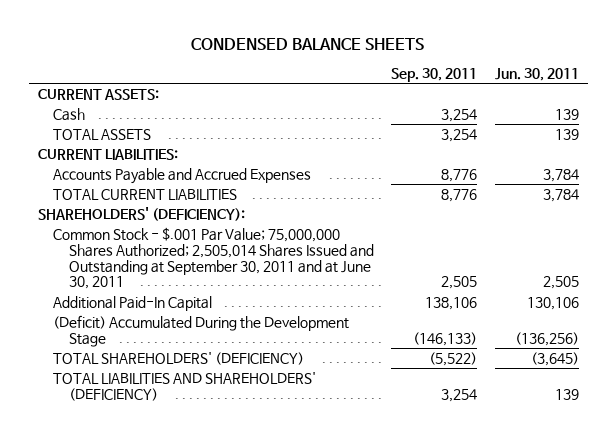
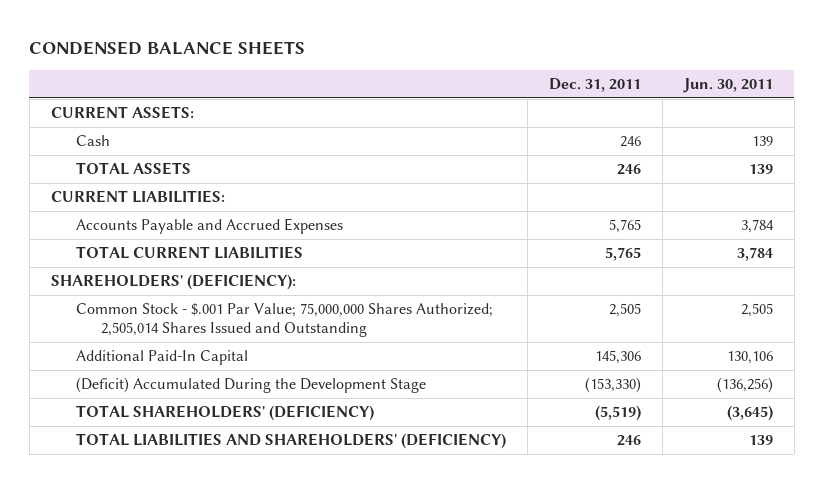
- | Sep. 30, 2011 | Jun. 30, 2011
+ | Dec. 31, 2011 | Jun. 30, 2011
- Common Stock - $.001 Par Value; 75,000,000 Shares Authorized; 2,505,014 Shares Issued and Outstanding at September 30, 2011 and at June 30, 2011 | 2,505 | 2,505
+ Common Stock - $.001 Par Value; 75,000,000 Shares Authorized; 2,505,014 Shares Issued and Outstanding | 2,505 | 2,505

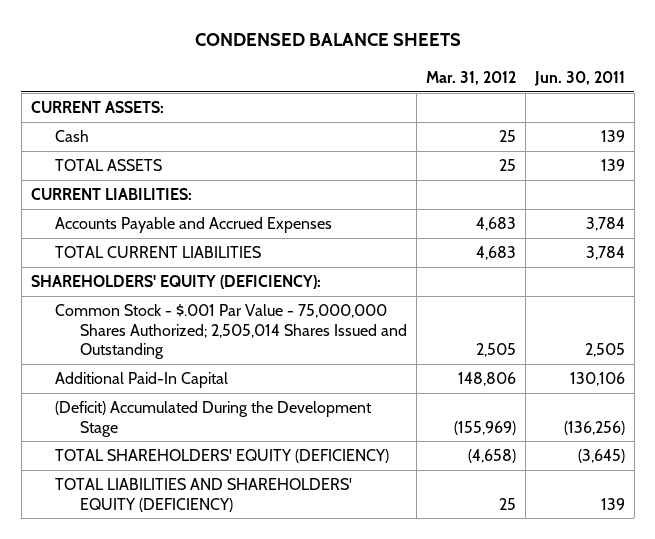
- | Dec. 31, 2011 | Jun. 30, 2011
+ | Mar. 31, 2012 | Jun. 30, 2011
- SHAREHOLDERS' (DEFICIENCY):
- Common Stock - $.001 Par Value; 75,000,000 Shares Authorized; 2,505,014 Shares Issued and Outstanding | 2,505 | 2,505
+ SHAREHOLDERS' EQUITY (DEFICIENCY):
+ Common Stock - $.001 Par Value - 75,000,000 Shares Authorized; 2,505,014 Shares Issued and Outstanding | 2,505 | 2,505
- TOTAL SHAREHOLDERS' (DEFICIENCY) | (5,519) | (3,645)
- TOTAL LIABILITIES AND SHAREHOLDERS' (DEFICIENCY) | 246 | 139
+ TOTAL SHAREHOLDERS' EQUITY (DEFICIENCY) | (4,658) | (3,645)
+ TOTAL LIABILITIES AND SHAREHOLDERS' EQUITY (DEFICIENCY) | 25 | 139

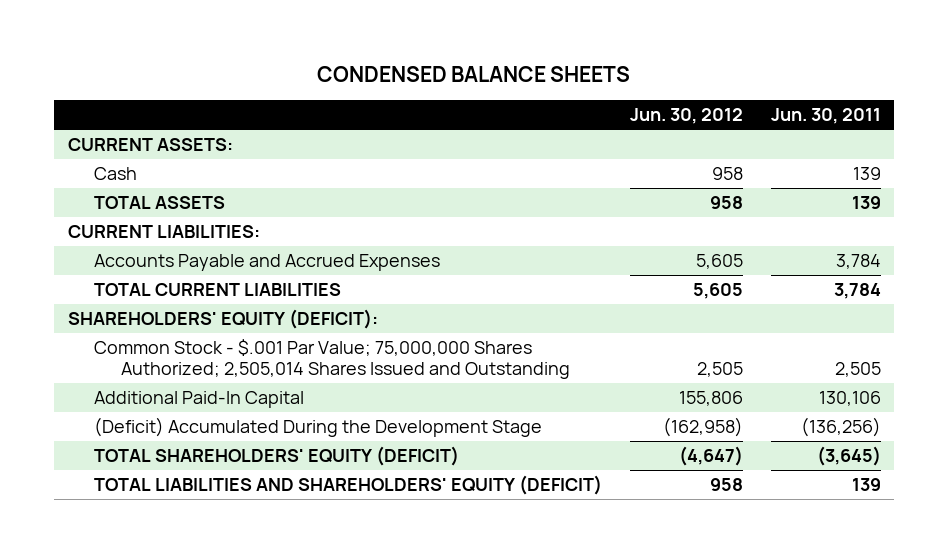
- | Mar. 31, 2012 | Jun. 30, 2011
+ | Jun. 30, 2012 | Jun. 30, 2011
- SHAREHOLDERS' EQUITY (DEFICIENCY):
- Common Stock - $.001 Par Value - 75,000,000 Shares Authorized; 2,505,014 Shares Issued and Outstanding | 2,505 | 2,505
+ SHAREHOLDERS' EQUITY (DEFICIT):
+ Common Stock - $.001 Par Value; 75,000,000 Shares Authorized; 2,505,014 Shares Issued and Outstanding | 2,505 | 2,505
- TOTAL SHAREHOLDERS' EQUITY (DEFICIENCY) | (4,658) | (3,645)
- TOTAL LIABILITIES AND SHAREHOLDERS' EQUITY (DEFICIENCY) | 25 | 139
+ TOTAL SHAREHOLDERS' EQUITY (DEFICIT) | (4,647) | (3,645)
+ TOTAL LIABILITIES AND SHAREHOLDERS' EQUITY (DEFICIT) | 958 | 139

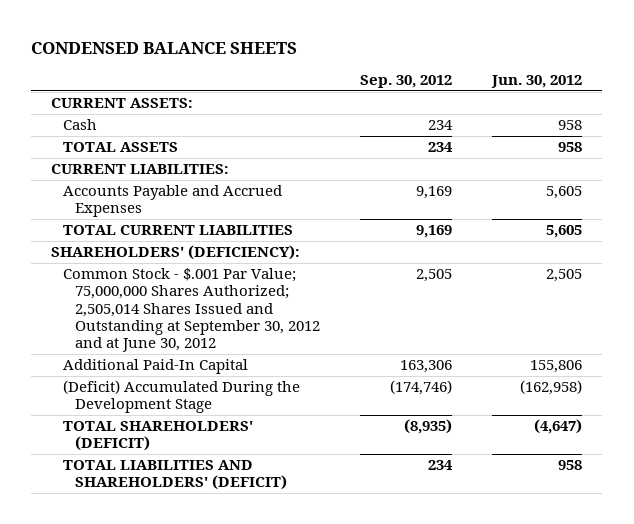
- | Jun. 30, 2012 | Jun. 30, 2011
+ | Sep. 30, 2012 | Jun. 30, 2012
- SHAREHOLDERS' EQUITY (DEFICIT):
- Common Stock - $.001 Par Value; 75,000,000 Shares Authorized; 2,505,014 Shares Issued and Outstanding | 2,505 | 2,505
+ SHAREHOLDERS' (DEFICIENCY):
+ Common Stock - $.001 Par Value; 75,000,000 Shares Authorized; 2,505,014 Shares Issued and Outstanding at September 30, 2012 and at June 30, 2012 | 2,505 | 2,505
- TOTAL SHAREHOLDERS' EQUITY (DEFICIT) | (4,647) | (3,645)
- TOTAL LIABILITIES AND SHAREHOLDERS' EQUITY (DEFICIT) | 958 | 139
+ TOTAL SHAREHOLDERS' (DEFICIT) | (8,935) | (4,647)
+ TOTAL LIABILITIES AND SHAREHOLDERS' (DEFICIT) | 234 | 958

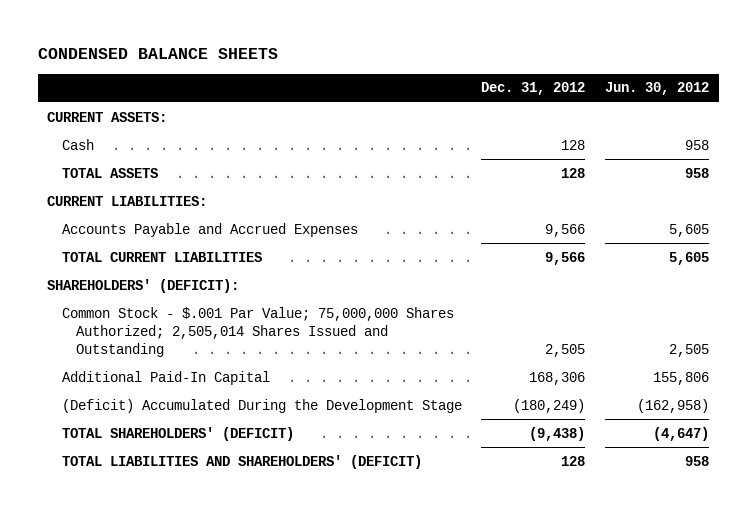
- | Sep. 30, 2012 | Jun. 30, 2012
+ | Dec. 31, 2012 | Jun. 30, 2012
- SHAREHOLDERS' (DEFICIENCY):
- Common Stock - $.001 Par Value; 75,000,000 Shares Authorized; 2,505,014 Shares Issued and Outstanding at September 30, 2012 and at June 30, 2012 | 2,505 | 2,505
+ SHAREHOLDERS' (DEFICIT):
+ Common Stock - $.001 Par Value; 75,000,000 Shares Authorized; 2,505,014 Shares Issued and Outstanding | 2,505 | 2,505

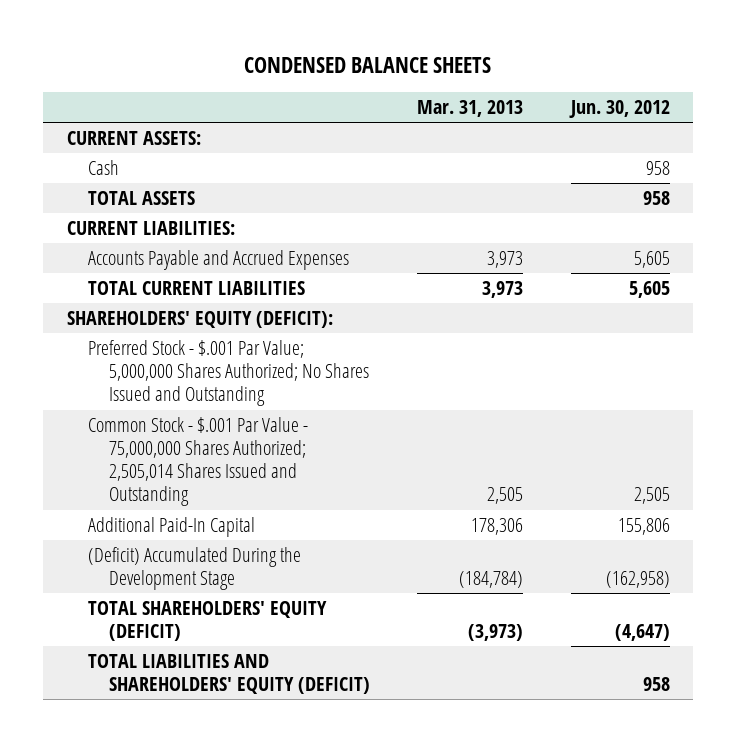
- | Dec. 31, 2012 | Jun. 30, 2012
+ | Mar. 31, 2013 | Jun. 30, 2012
- SHAREHOLDERS' (DEFICIT):
- Common Stock - $.001 Par Value; 75,000,000 Shares Authorized; 2,505,014 Shares Issued and Outstanding | 2,505 | 2,505
+ SHAREHOLDERS' EQUITY (DEFICIT):
+ Preferred Stock - $.001 Par Value; 5,000,000 Shares Authorized; No Shares Issued and Outstanding
+ Common Stock - $.001 Par Value - 75,000,000 Shares Authorized; 2,505,014 Shares Issued and Outstanding | 2,505 | 2,505
- TOTAL SHAREHOLDERS' (DEFICIT) | (9,438) | (4,647)
- TOTAL LIABILITIES AND SHAREHOLDERS' (DEFICIT) | 128 | 958
+ TOTAL SHAREHOLDERS' EQUITY (DEFICIT) | (3,973) | (4,647)
+ TOTAL LIABILITIES AND SHAREHOLDERS' EQUITY (DEFICIT) | | 958

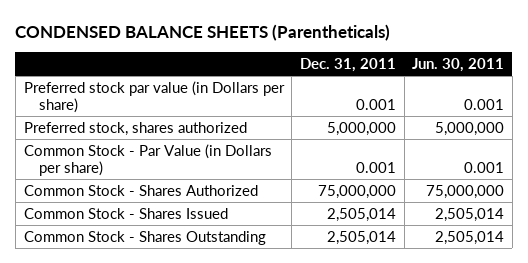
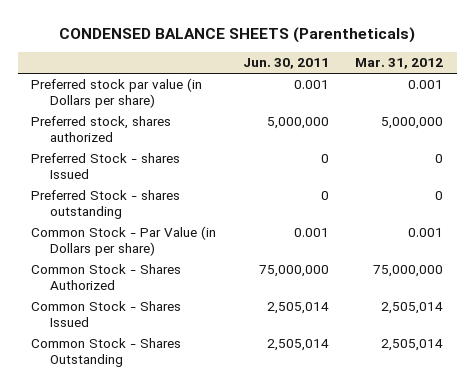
- | Dec. 31, 2011 | Jun. 30, 2011
+ | Jun. 30, 2011 | Mar. 31, 2012
+ Preferred Stock - shares Issued | 0 | 0
+ Preferred Stock - shares outstanding | 0 | 0

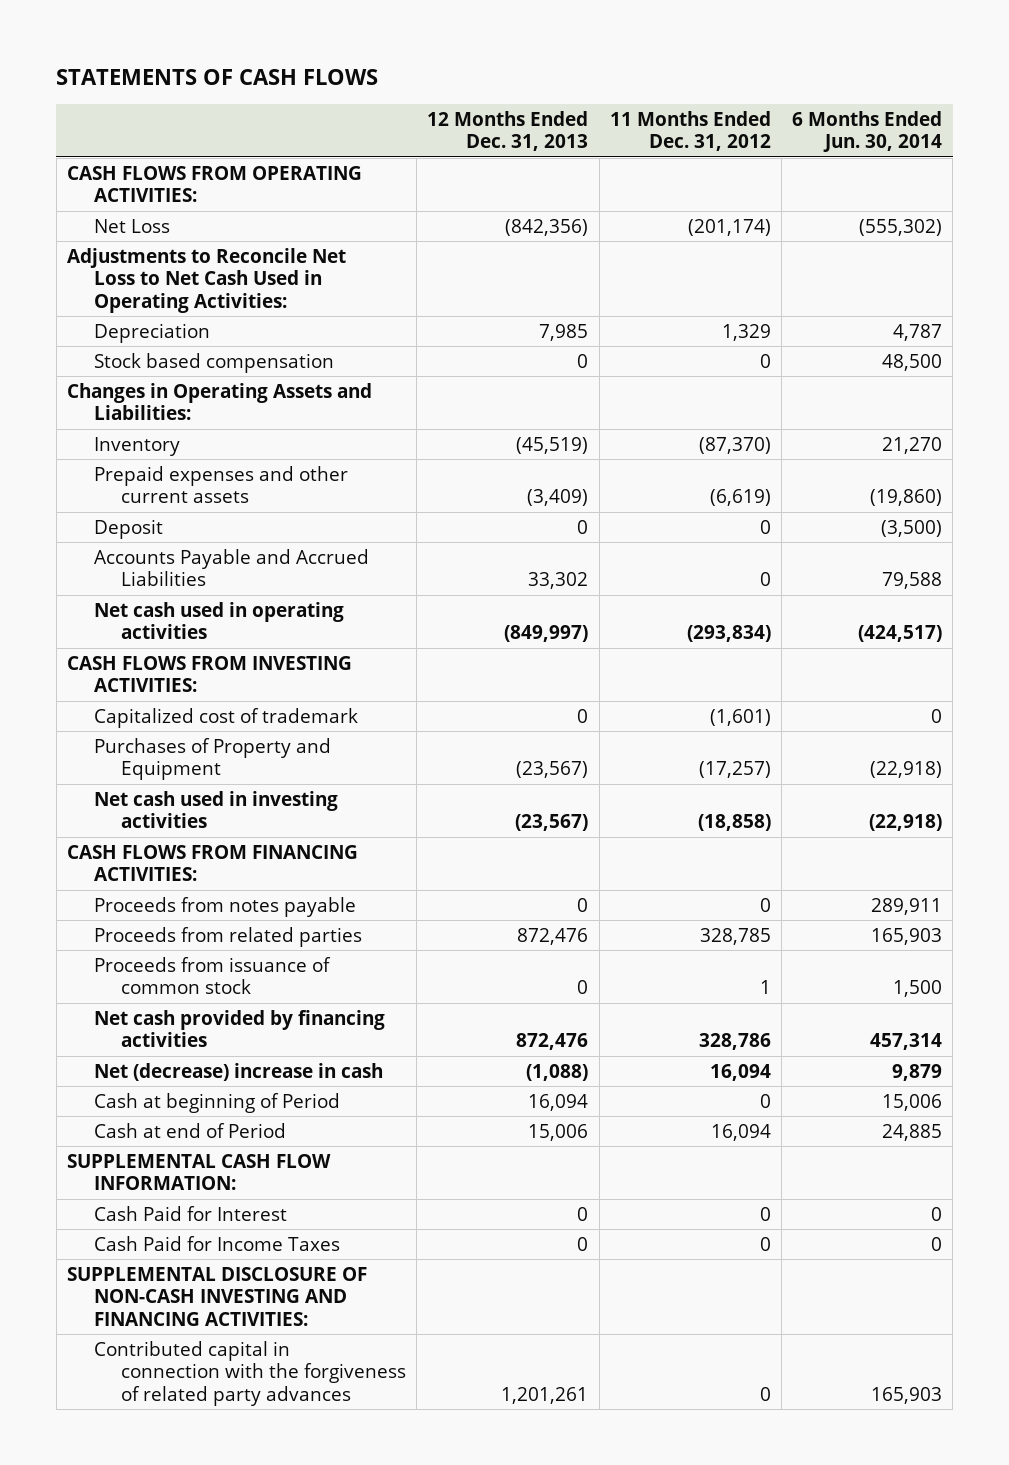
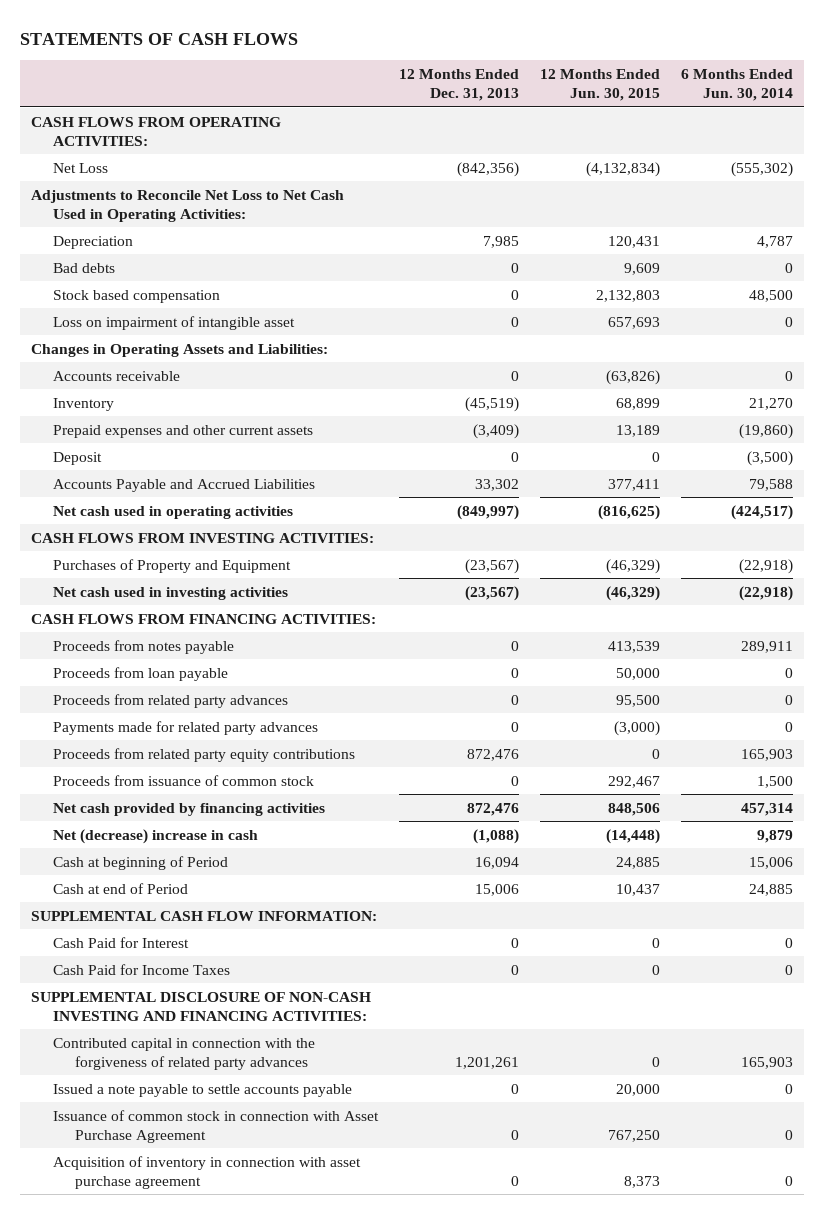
- | 12 Months Ended Dec. 31, 2013 | 11 Months Ended Dec. 31, 2012 | 6 Months Ended Jun. 30, 2014
+ | 12 Months Ended Dec. 31, 2013 | 12 Months Ended Jun. 30, 2015 | 6 Months Ended Jun. 30, 2014
+ Bad debts | 0 | 9,609 | 0
+ Loss on impairment of intangible asset | 0 | 657,693 | 0
+ Accounts receivable | 0 | (63,826) | 0
- Capitalized cost of trademark | 0 | (1,601) | 0
- Proceeds from related parties | 872,476 | 328,785 | 165,903
+ Proceeds from loan payable | 0 | 50,000 | 0
+ Proceeds from related party advances | 0 | 95,500 | 0
+ Payments made for related party advances | 0 | (3,000) | 0
+ Proceeds from related party equity contributions | 872,476 | 0 | 165,903
+ Issued a note payable to settle accounts payable | 0 | 20,000 | 0
+ Issuance of common stock in connection with Asset Purchase Agreement | 0 | 767,250 | 0
+ Acquisition of inventory in connection with asset purchase agreement | 0 | 8,373 | 0

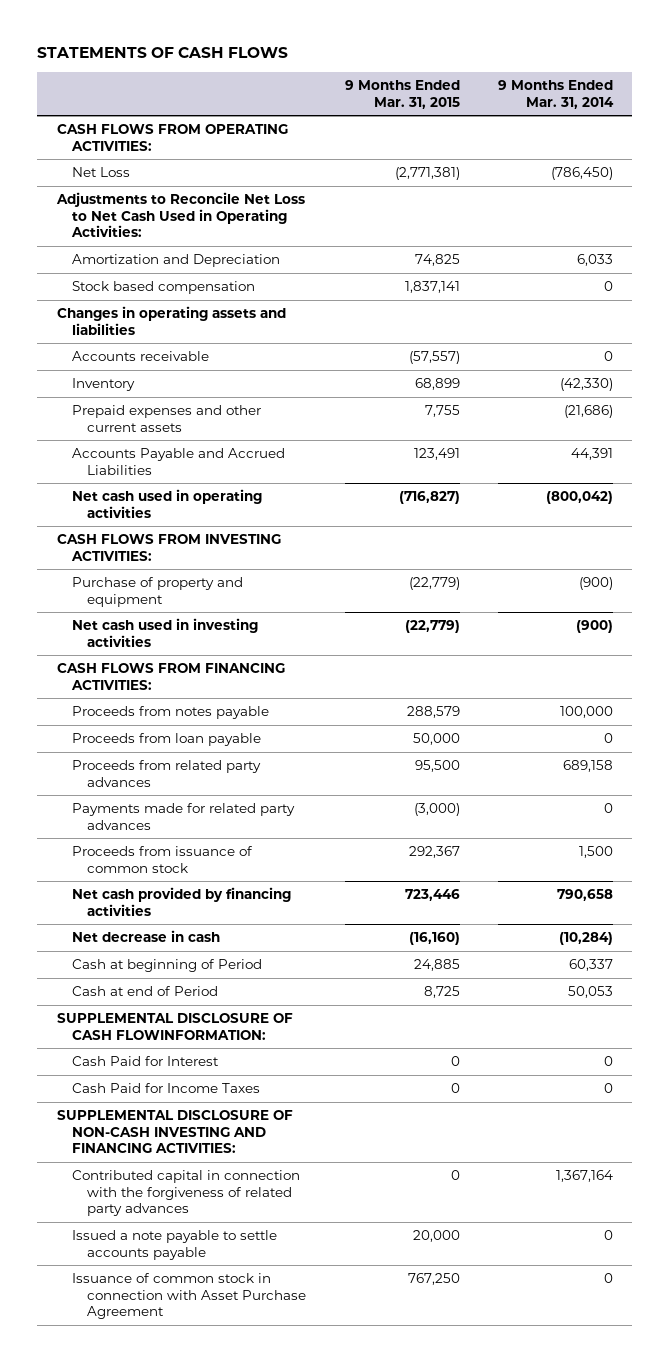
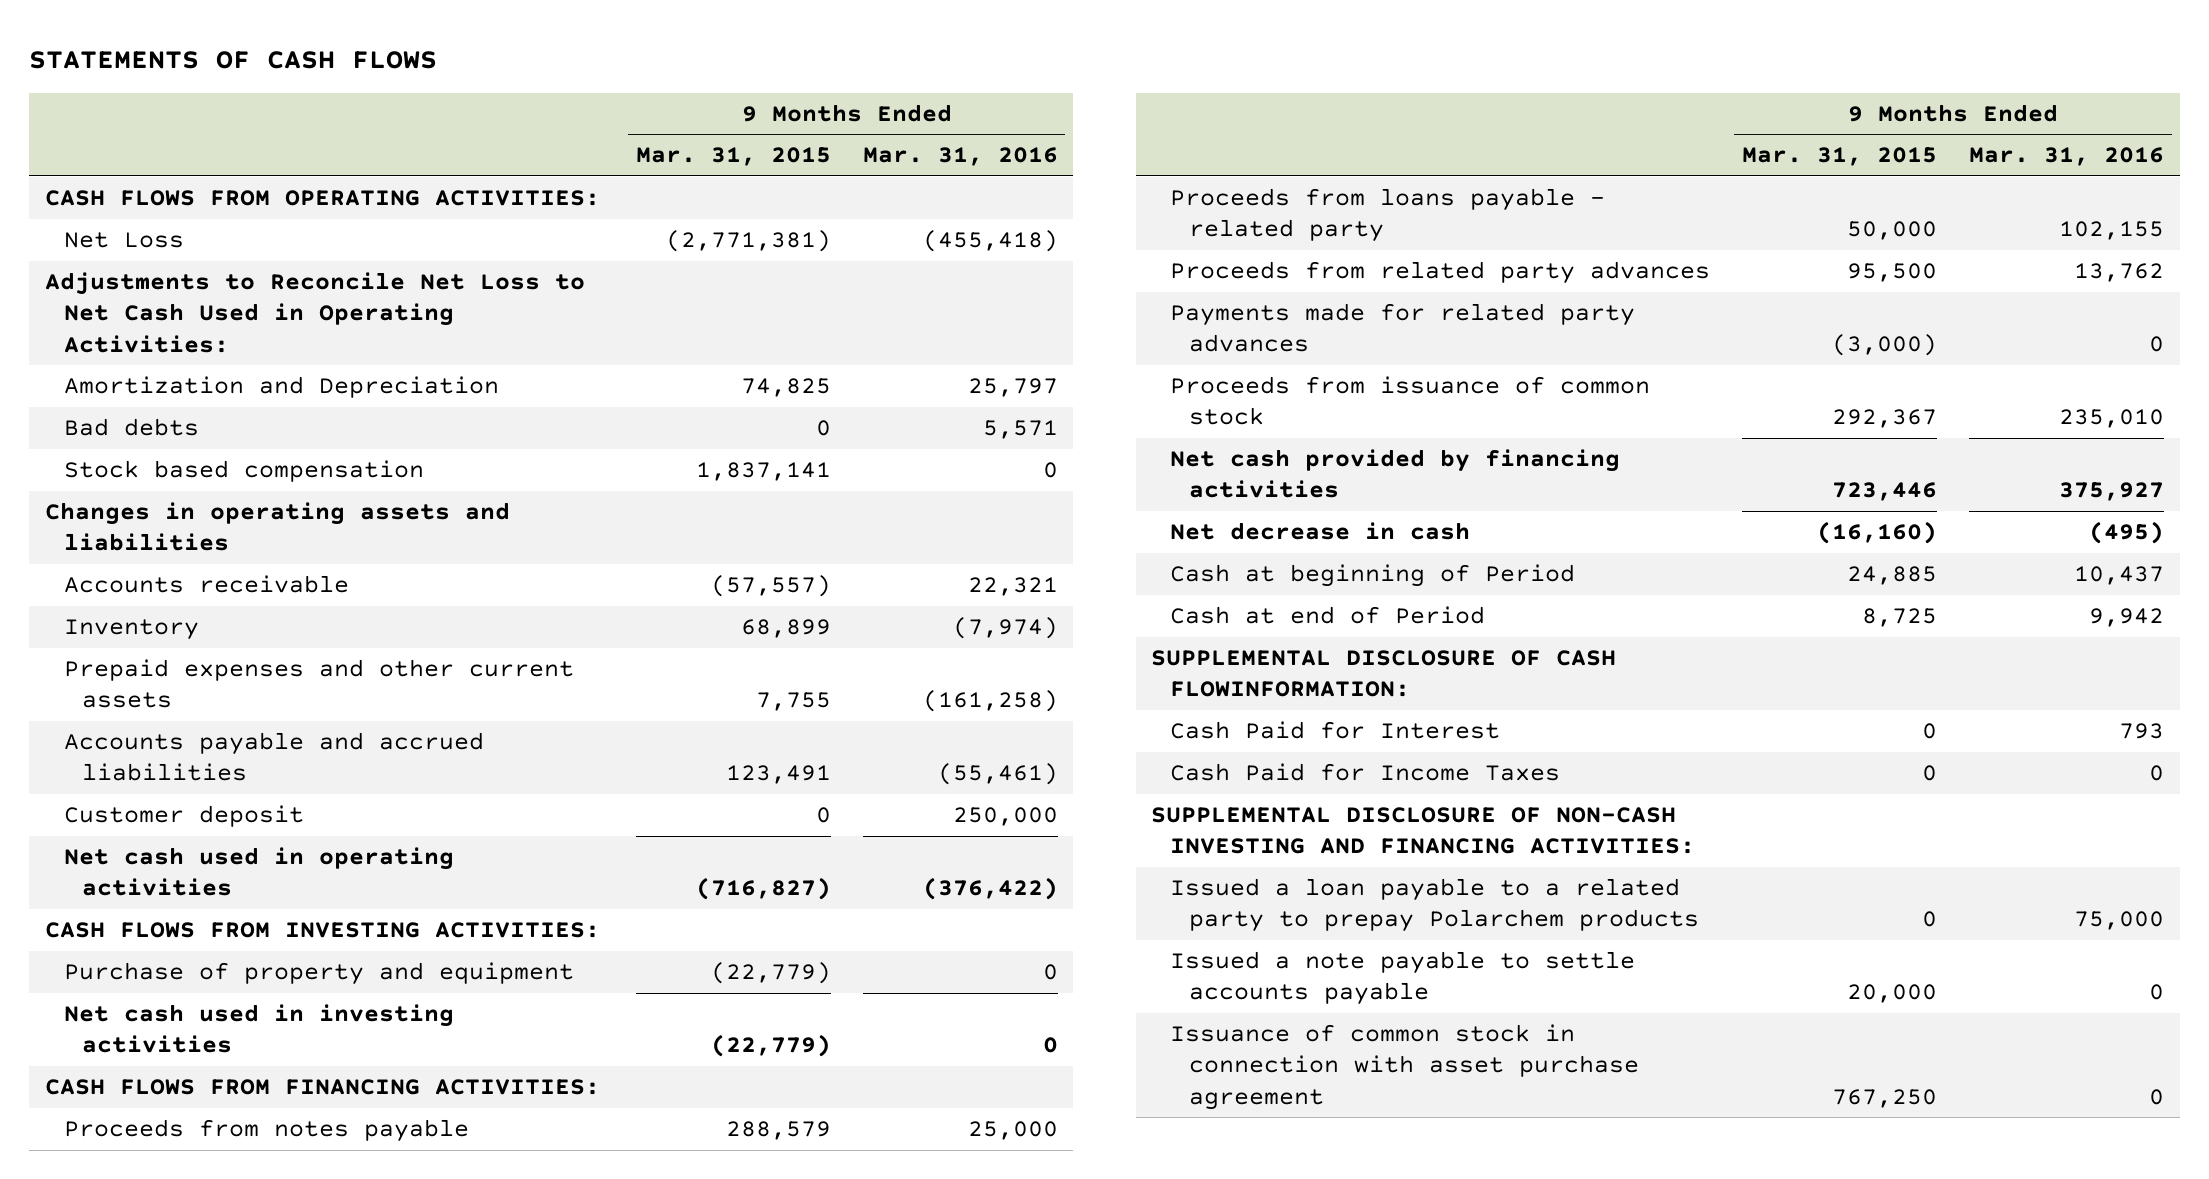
- | 9 Months Ended Mar. 31, 2015 | 9 Months Ended Mar. 31, 2014
+ | 9 Months Ended Mar. 31, 2015 | 9 Months Ended Mar. 31, 2016
+ Bad debts | 0 | 5,571
- Accounts Payable and Accrued Liabilities | 123,491 | 44,391
+ Accounts payable and accrued liabilities | 123,491 | (55,461)
+ Customer deposit | 0 | 250,000
- Proceeds from loan payable | 50,000 | 0
+ Proceeds from loans payable - related party | 50,000 | 102,155
- Contributed capital in connection with the forgiveness of related party advances | 0 | 1,367,164
+ Issued a loan payable to a related party to prepay Polarchem products | 0 | 75,000
- Issuance of common stock in connection with Asset Purchase Agreement | 767,250 | 0
+ Issuance of common stock in connection with asset purchase agreement | 767,250 | 0

